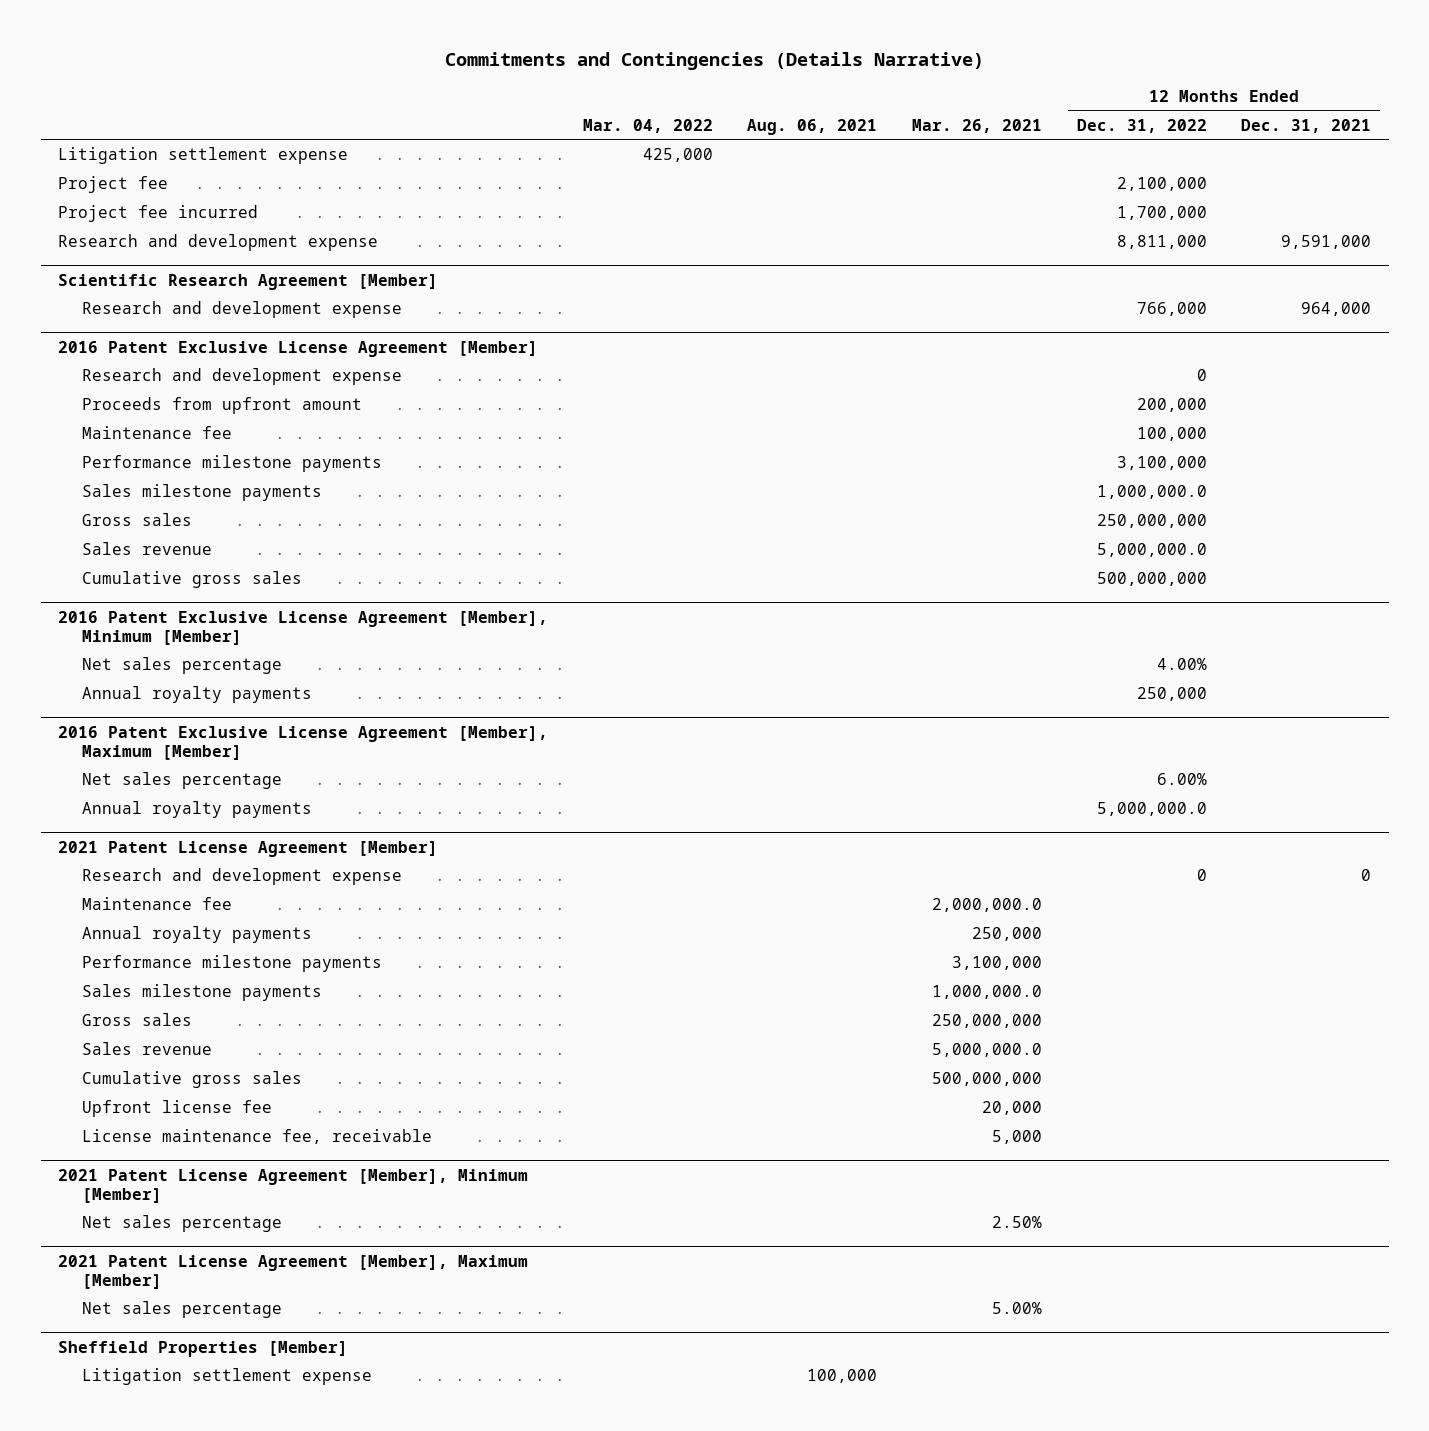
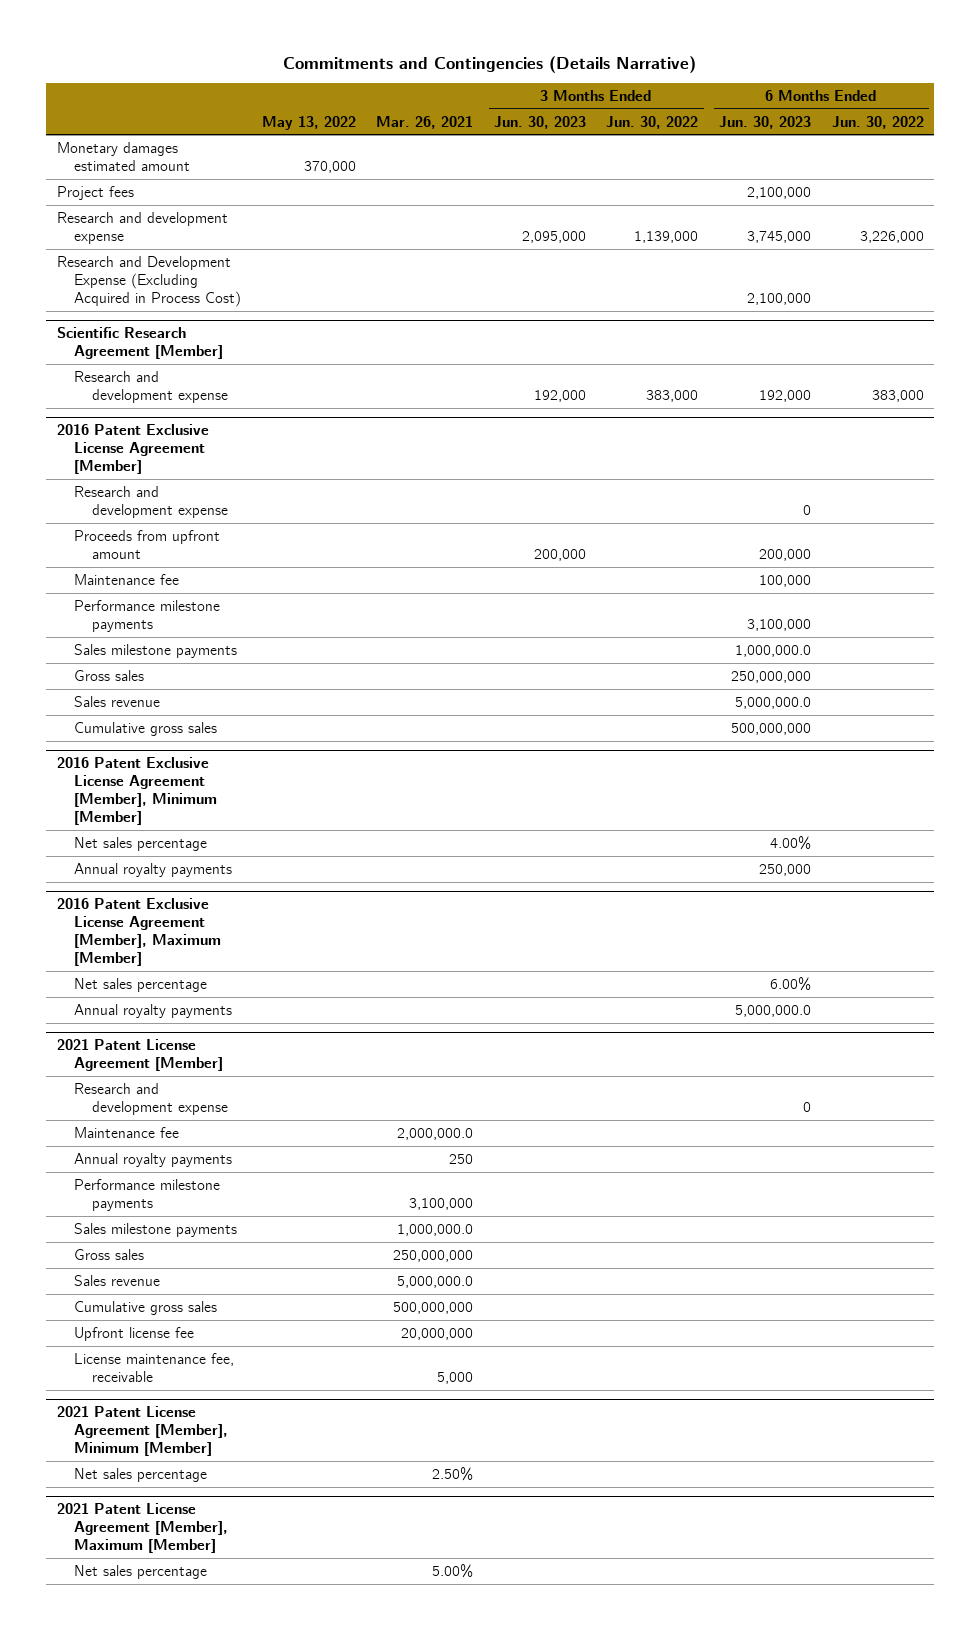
- | Mar. 04, 2022 | Aug. 06, 2021 | Mar. 26, 2021 | 12 Months Ended Dec. 31, 2022 | 12 Months Ended Dec. 31, 2021
+ | May 13, 2022 | Mar. 26, 2021 | 3 Months Ended Jun. 30, 2023 | 3 Months Ended Jun. 30, 2022 | 6 Months Ended Jun. 30, 2023 | 6 Months Ended Jun. 30, 2022
- Litigation settlement expense | 425,000 | | | |
- Project fee | | | | 2,100,000 |
- Project fee incurred | | | | 1,700,000 |
+ Monetary damages estimated amount | 370,000 | | | | |
+ Project fees | | | | | 2,100,000 |
+ Research and Development Expense (Excluding Acquired in Process Cost) | | | | | 2,100,000 |
@ 2021 Patent License Agreement [Member]
- Annual royalty payments | | | 250,000 | |
+ Annual royalty payments | | 250 | | | |
- Upfront license fee | | | 20,000 | |
+ Upfront license fee | | 20,000,000 | | | |
- Sheffield Properties [Member]
- Litigation settlement expense | | 100,000 | | |

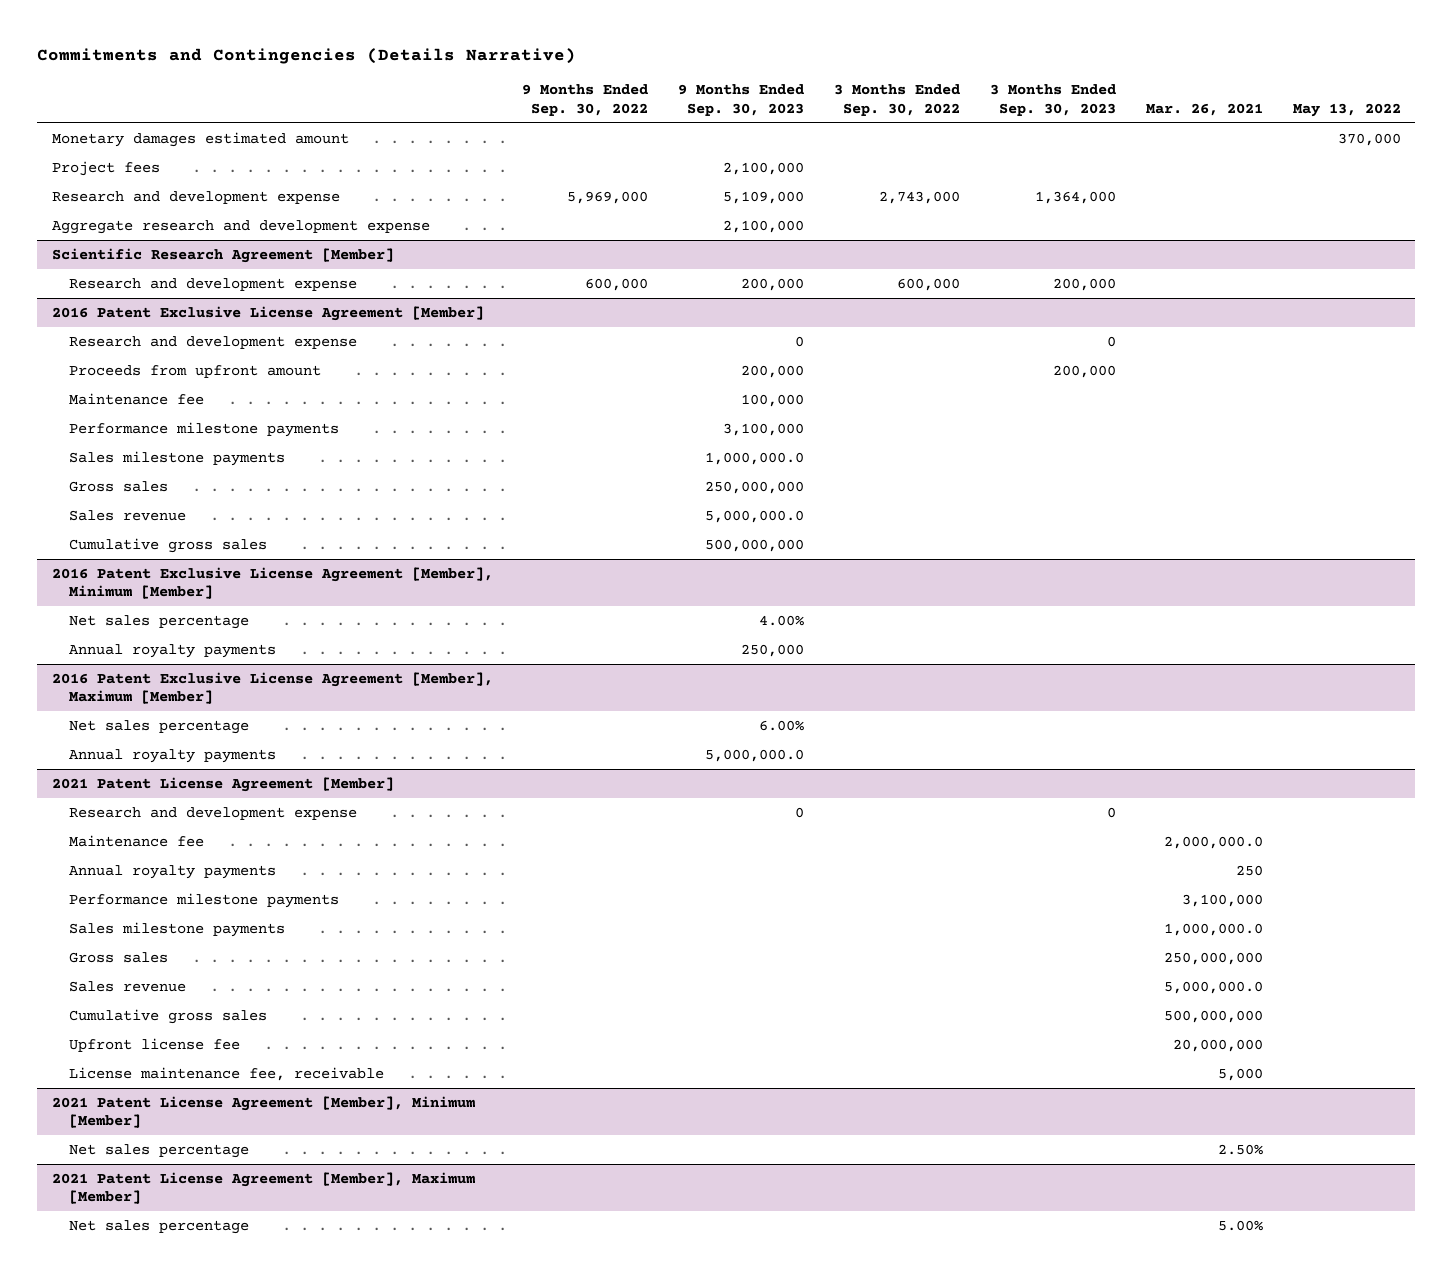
- | May 13, 2022 | Mar. 26, 2021 | 3 Months Ended Jun. 30, 2023 | 3 Months Ended Jun. 30, 2022 | 6 Months Ended Jun. 30, 2023 | 6 Months Ended Jun. 30, 2022
+ | 9 Months Ended Sep. 30, 2022 | 9 Months Ended Sep. 30, 2023 | 3 Months Ended Sep. 30, 2022 | 3 Months Ended Sep. 30, 2023 | Mar. 26, 2021 | May 13, 2022
- Research and Development Expense (Excluding Acquired in Process Cost) | | | | | 2,100,000 |
+ Aggregate research and development expense | | 2,100,000 | | | |

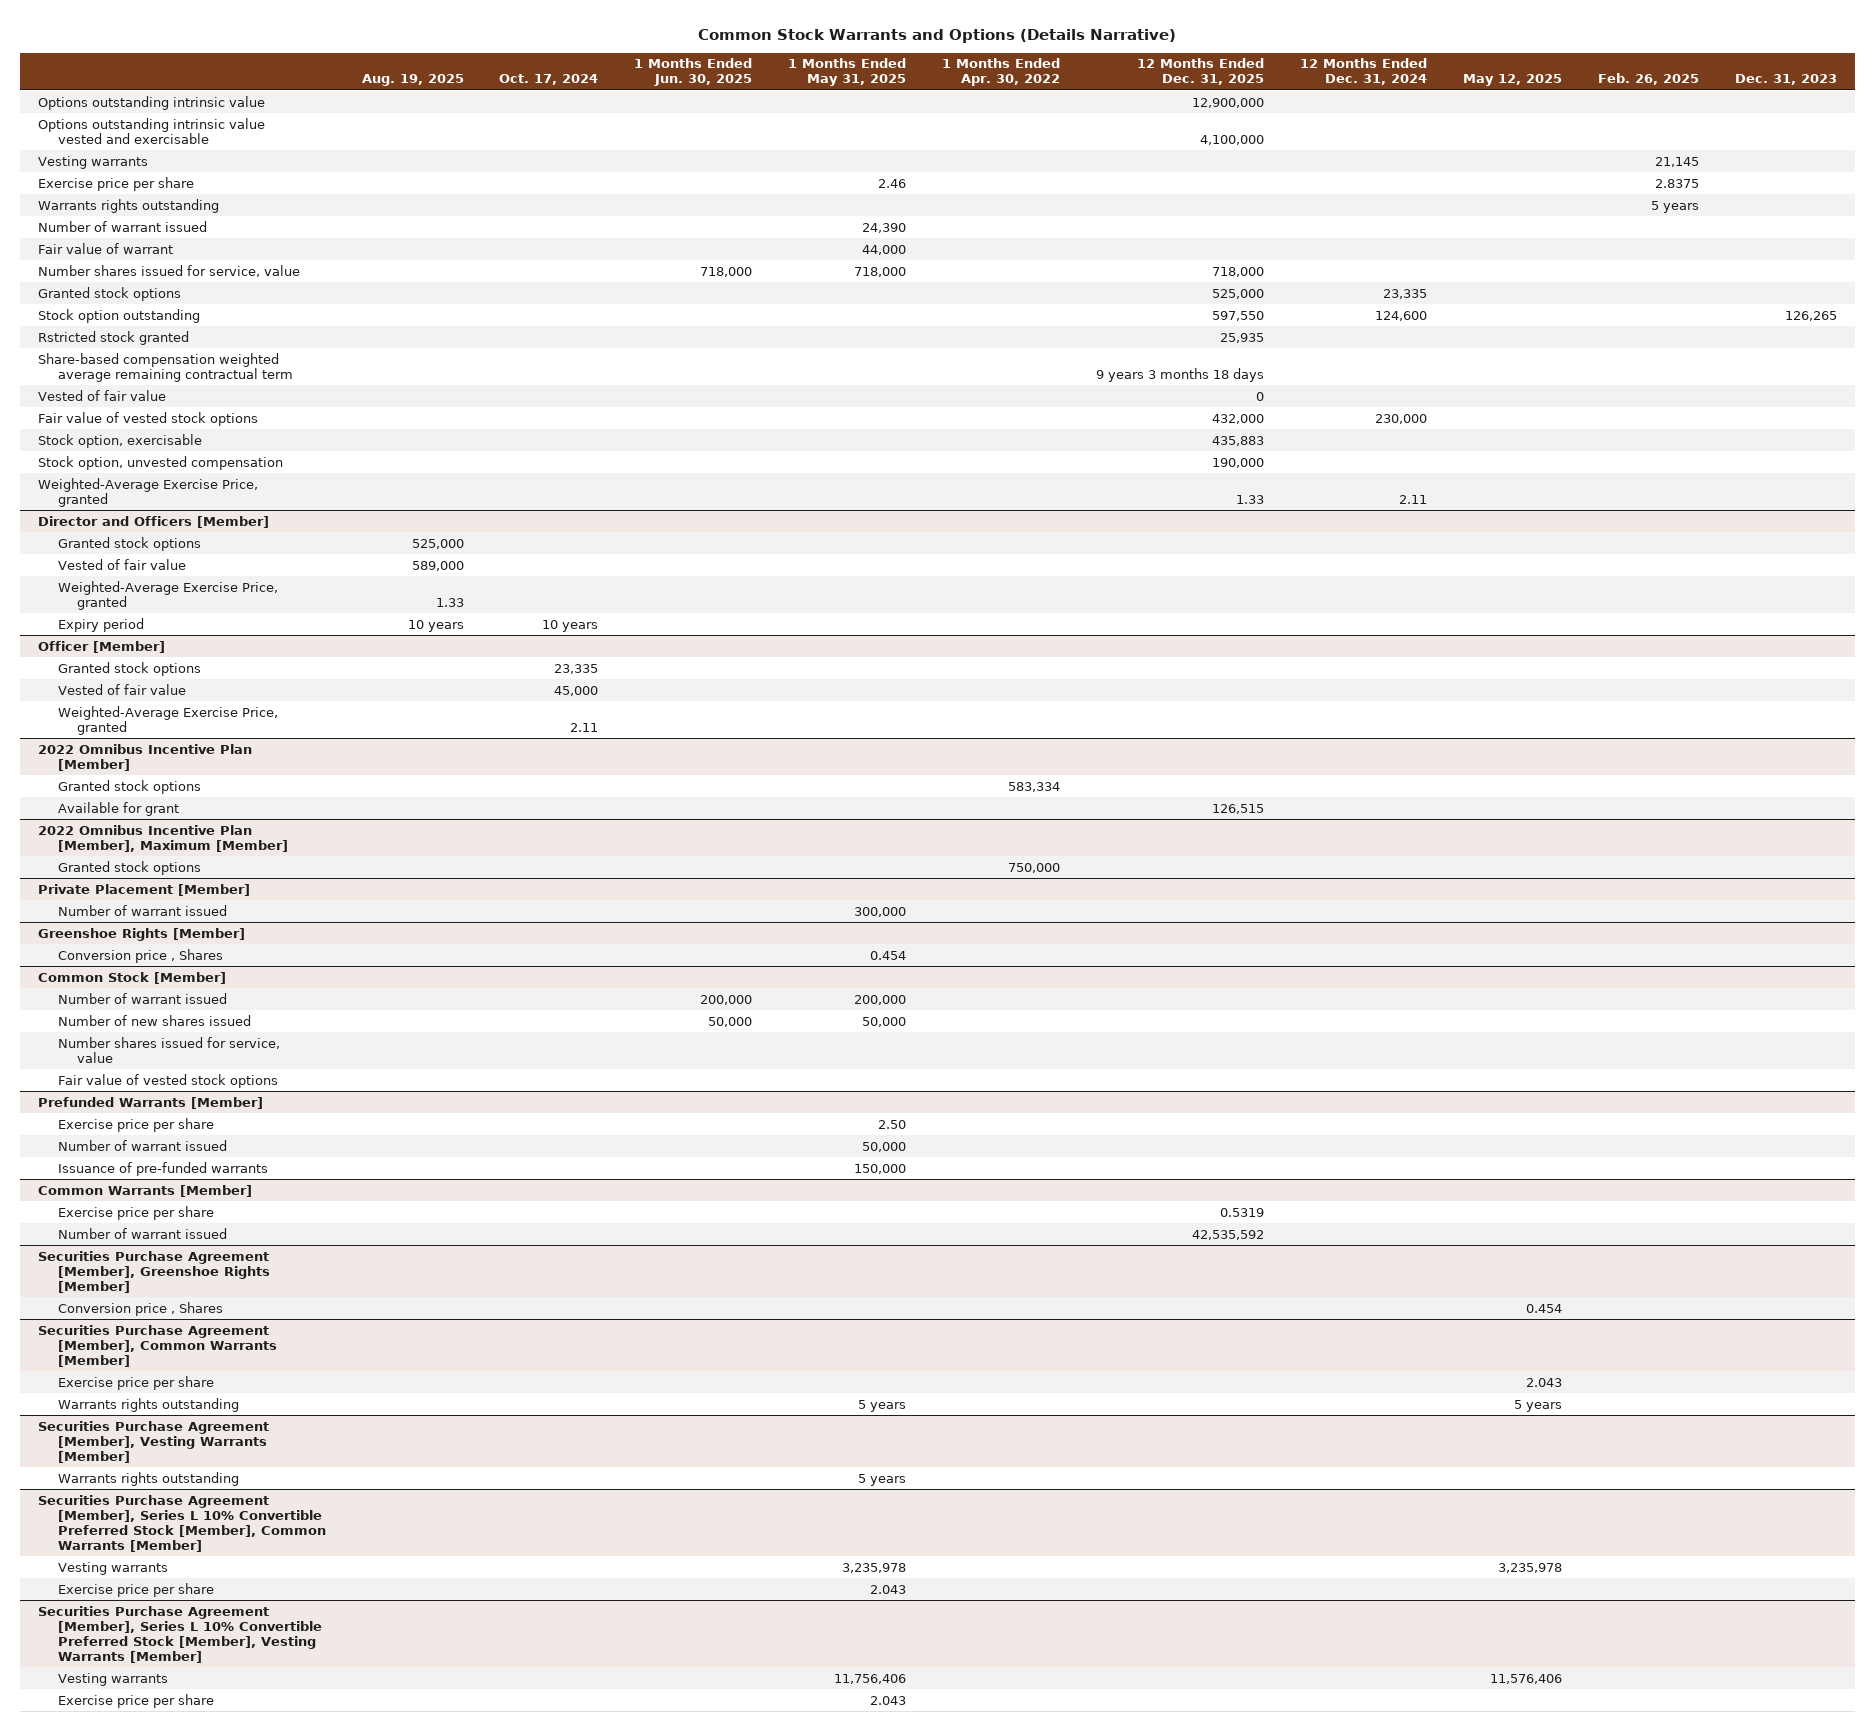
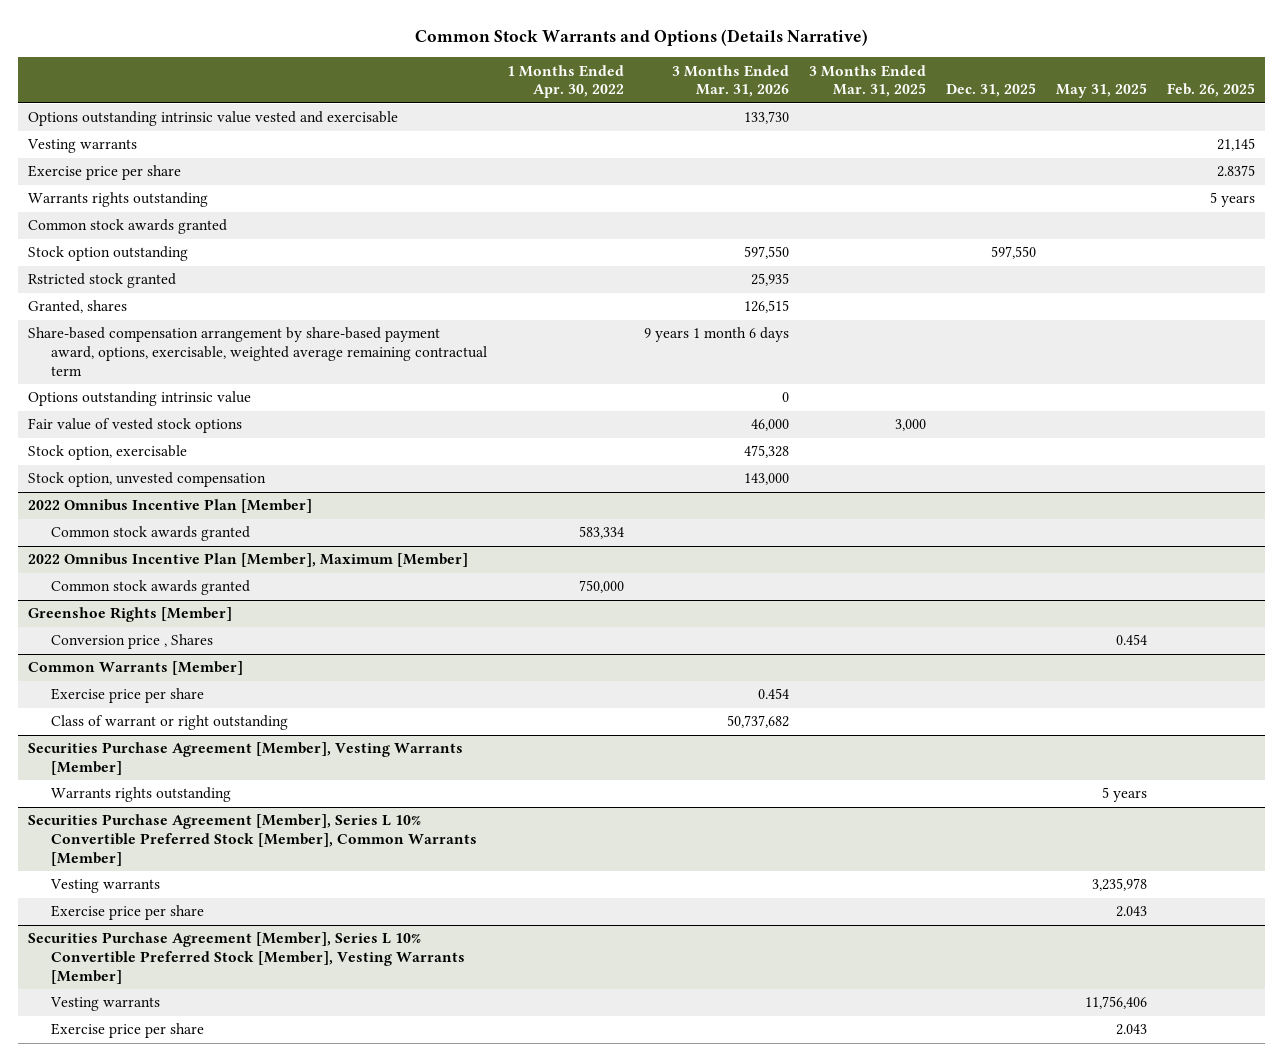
- | Aug. 19, 2025 | Oct. 17, 2024 | 1 Months Ended Jun. 30, 2025 | 1 Months Ended May 31, 2025 | 1 Months Ended Apr. 30, 2022 | 12 Months Ended Dec. 31, 2025 | 12 Months Ended Dec. 31, 2024 | May 12, 2025 | Feb. 26, 2025 | Dec. 31, 2023
+ | 1 Months Ended Apr. 30, 2022 | 3 Months Ended Mar. 31, 2026 | 3 Months Ended Mar. 31, 2025 | Dec. 31, 2025 | May 31, 2025 | Feb. 26, 2025
- Number of warrant issued | | | | 24,390 | | | | | |
- Fair value of warrant | | | | 44,000 | | | | | |
- Number shares issued for service, value | | | 718,000 | 718,000 | | 718,000 | | | |
- Granted stock options | | | | | | 525,000 | 23,335 | | |
+ Common stock awards granted
- Share-based compensation weighted average remaining contractual term | | | | | | 9 years 3 months 18 days | | | |
- Vested of fair value | | | | | | 0 | | | |
+ Granted, shares | | 126,515 | | | |
+ Share-based compensation arrangement by share-based payment award, options, exercisable, weighted average remaining contractual term | | 9 years 1 month 6 days | | | |
moved down: Options outstanding intrinsic value | | 0 | | | |
- Weighted-Average Exercise Price, granted | | | | | | 1.33 | 2.11 | | |
- Director and Officers [Member]
- Granted stock options | 525,000 | | | | | | | | |
- Vested of fair value | 589,000 | | | | | | | | |
- Weighted-Average Exercise Price, granted | 1.33 | | | | | | | | |
- Expiry period | 10 years | 10 years | | | | | | | |
- Officer [Member]
- Granted stock options | | 23,335 | | | | | | | |
- Vested of fair value | | 45,000 | | | | | | | |
- Weighted-Average Exercise Price, granted | | 2.11 | | | | | | | |
@ 2022 Omnibus Incentive Plan [Member]
- Granted stock options | | | | | 583,334 | | | | |
- Available for grant | | | | | | 126,515 | | | |
+ Common stock awards granted | 583,334 | | | | |
@ 2022 Omnibus Incentive Plan [Member], Maximum [Member]
- Granted stock options | | | | | 750,000 | | | | |
- Private Placement [Member]
- Number of warrant issued | | | | 300,000 | | | | | |
@ 2022 Omnibus Incentive Plan [Member], Maximum [Member]
+ Common stock awards granted | 750,000 | | | | |
- Common Stock [Member]
- Number of warrant issued | | | 200,000 | 200,000 | | | | | |
- Number of new shares issued | | | 50,000 | 50,000 | | | | | |
- Number shares issued for service, value
- Fair value of vested stock options
- Prefunded Warrants [Member]
- Exercise price per share | | | | 2.50 | | | | | |
- Number of warrant issued | | | | 50,000 | | | | | |
- Issuance of pre-funded warrants | | | | 150,000 | | | | | |
@ Common Warrants [Member]
- Number of warrant issued | | | | | | 42,535,592 | | | |
- Securities Purchase Agreement [Member], Greenshoe Rights [Member]
- Conversion price , Shares | | | | | | | | 0.454 | |
- Securities Purchase Agreement [Member], Common Warrants [Member]
- Exercise price per share | | | | | | | | 2.043 | |
- Warrants rights outstanding | | | | 5 years | | | | 5 years | |
@ Common Warrants [Member]
+ Class of warrant or right outstanding | | 50,737,682 | | | |

